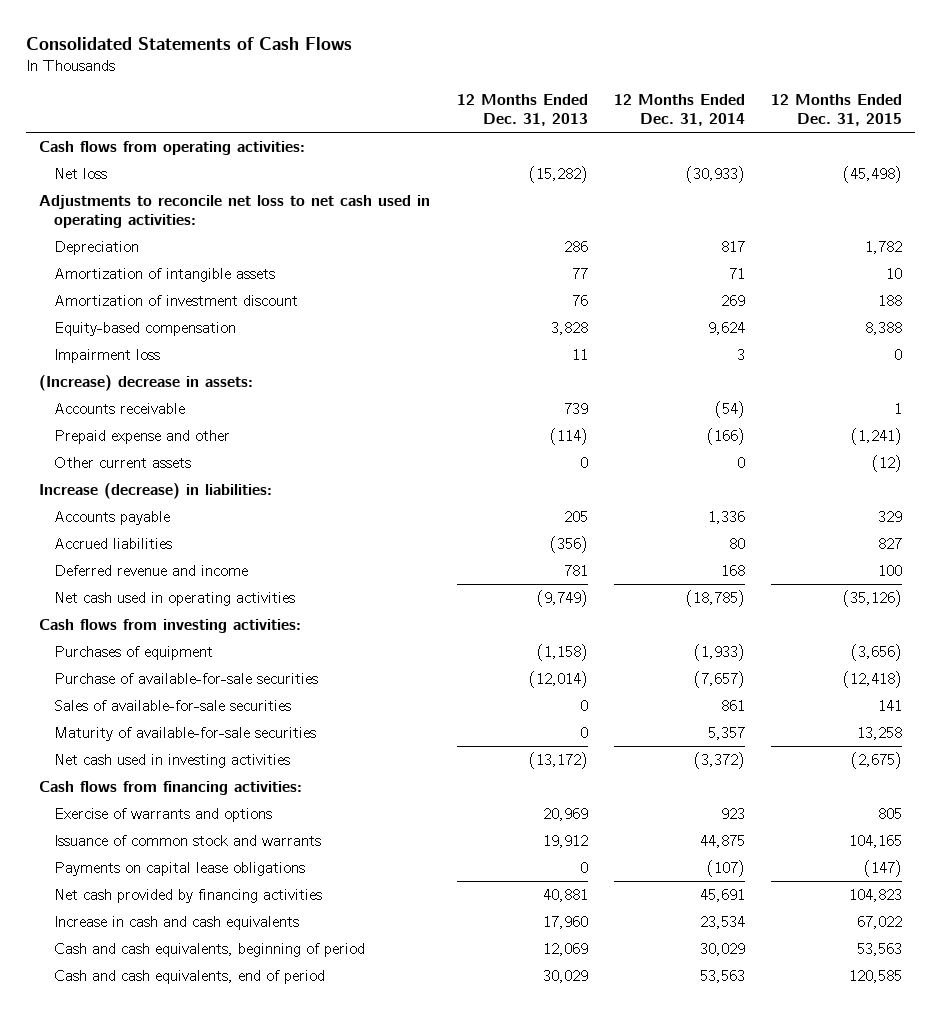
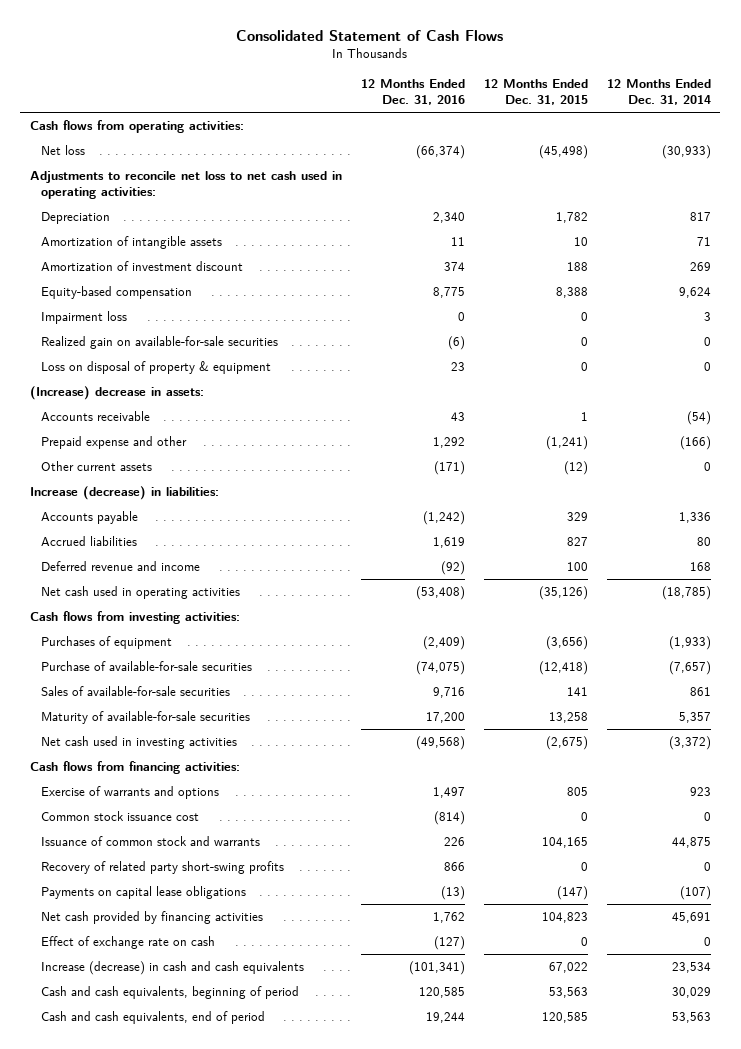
- Consolidated Statements of Cash Flows
+ Consolidated Statement of Cash Flows
- | 12 Months Ended Dec. 31, 2013 | 12 Months Ended Dec. 31, 2014 | 12 Months Ended Dec. 31, 2015
+ | 12 Months Ended Dec. 31, 2016 | 12 Months Ended Dec. 31, 2015 | 12 Months Ended Dec. 31, 2014
+ Realized gain on available-for-sale securities | (6) | 0 | 0
+ Loss on disposal of property & equipment | 23 | 0 | 0
+ Common stock issuance cost | (814) | 0 | 0
+ Recovery of related party short-swing profits | 866 | 0 | 0
- Increase in cash and cash equivalents | 17,960 | 23,534 | 67,022
+ Effect of exchange rate on cash | (127) | 0 | 0
+ Increase (decrease) in cash and cash equivalents | (101,341) | 67,022 | 23,534

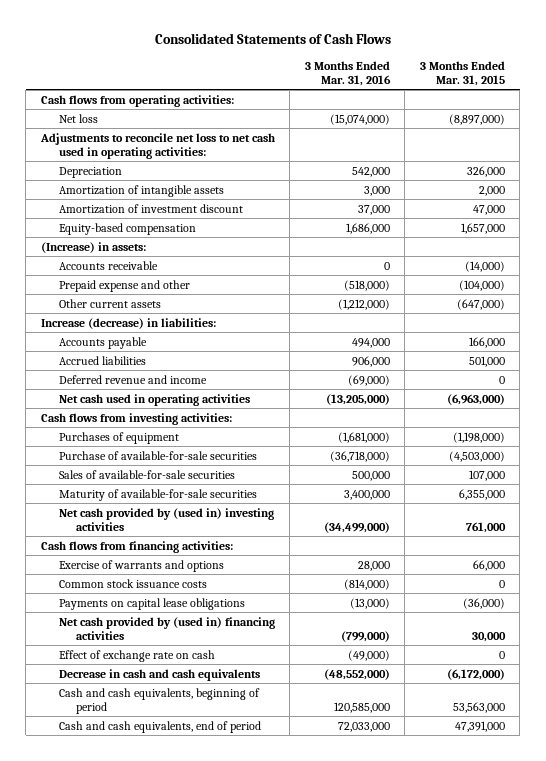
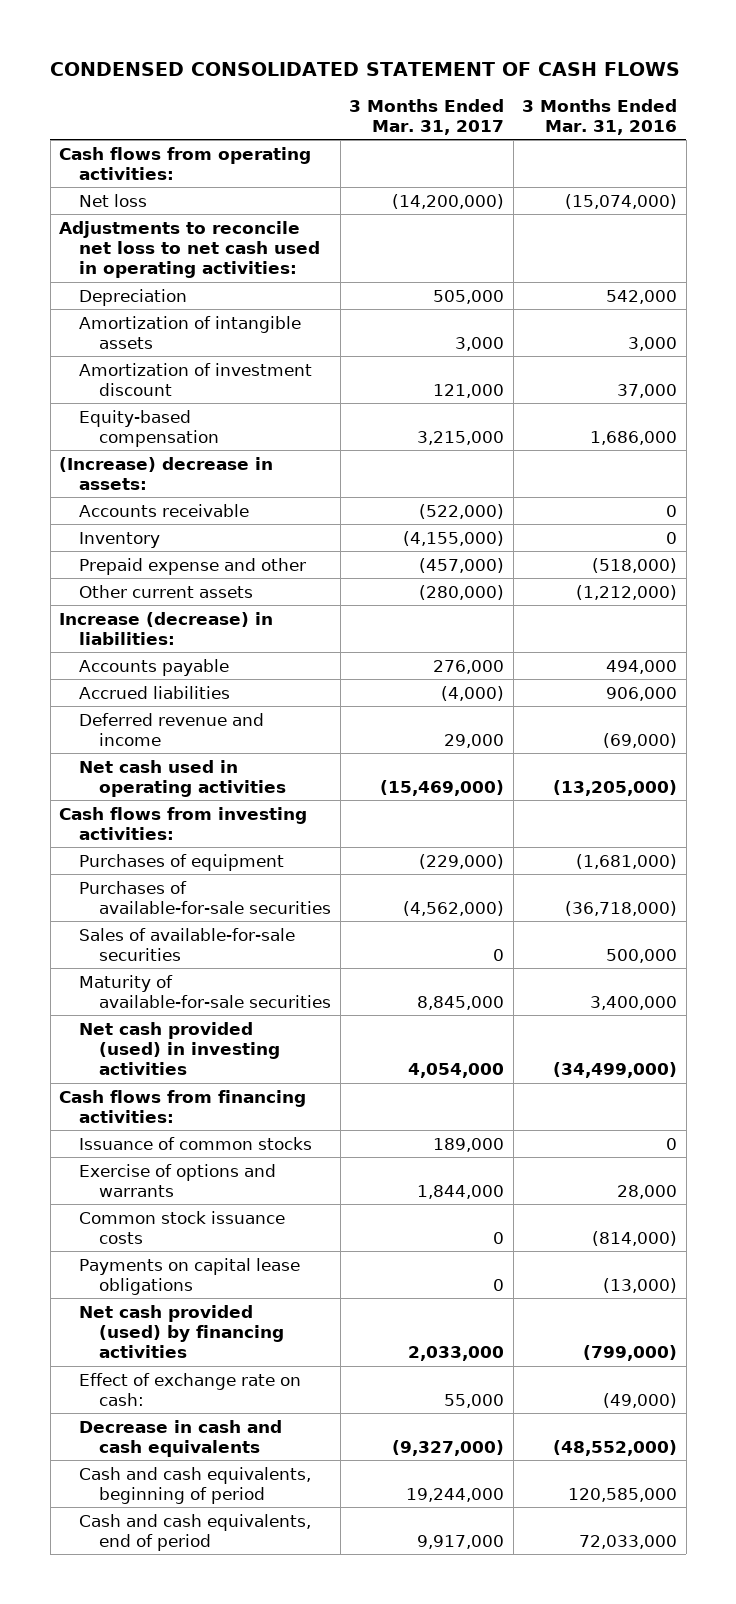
- Consolidated Statements of Cash Flows
+ CONDENSED CONSOLIDATED STATEMENT OF CASH FLOWS
- | 3 Months Ended Mar. 31, 2016 | 3 Months Ended Mar. 31, 2015
+ | 3 Months Ended Mar. 31, 2017 | 3 Months Ended Mar. 31, 2016
- (Increase) in assets:
+ (Increase) decrease in assets:
+ Inventory | (4,155,000) | 0
- Purchase of available-for-sale securities | (36,718,000) | (4,503,000)
+ Purchases of available-for-sale securities | (4,562,000) | (36,718,000)
- Net cash provided by (used in) investing activities | (34,499,000) | 761,000
+ Net cash provided (used) in investing activities | 4,054,000 | (34,499,000)
- Exercise of warrants and options | 28,000 | 66,000
+ Issuance of common stocks | 189,000 | 0
+ Exercise of options and warrants | 1,844,000 | 28,000
- Net cash provided by (used in) financing activities | (799,000) | 30,000
- Effect of exchange rate on cash | (49,000) | 0
+ Net cash provided (used) by financing activities | 2,033,000 | (799,000)
+ Effect of exchange rate on cash: | 55,000 | (49,000)

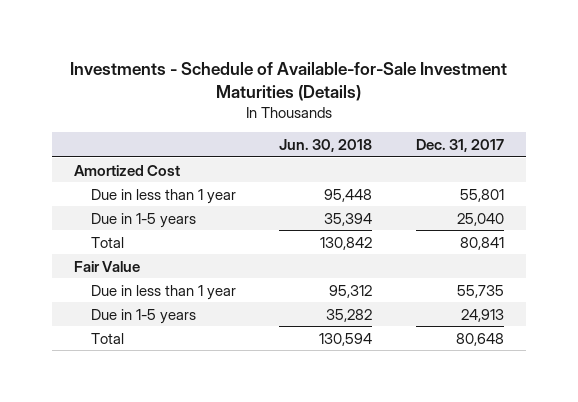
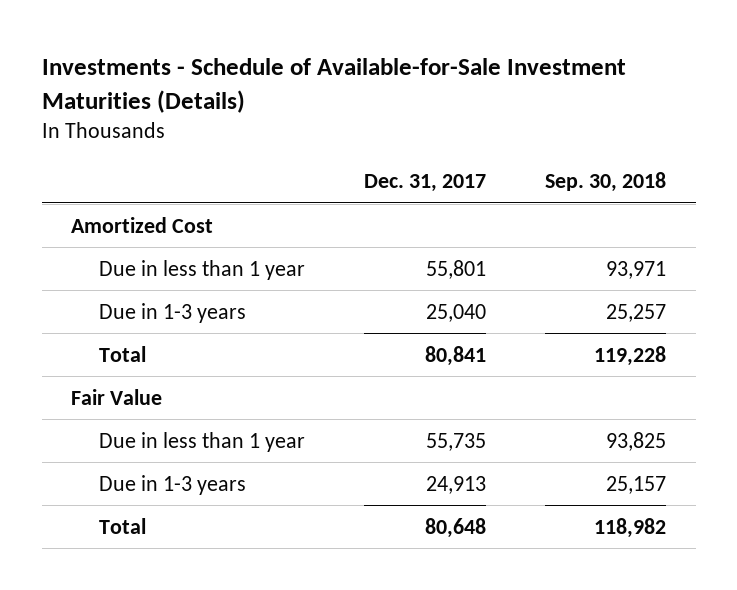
- | Jun. 30, 2018 | Dec. 31, 2017
+ | Dec. 31, 2017 | Sep. 30, 2018
- Due in 1-5 years | 35,394 | 25,040
+ Due in 1-3 years | 25,040 | 25,257
- Due in 1-5 years | 35,282 | 24,913
+ Due in 1-3 years | 24,913 | 25,157

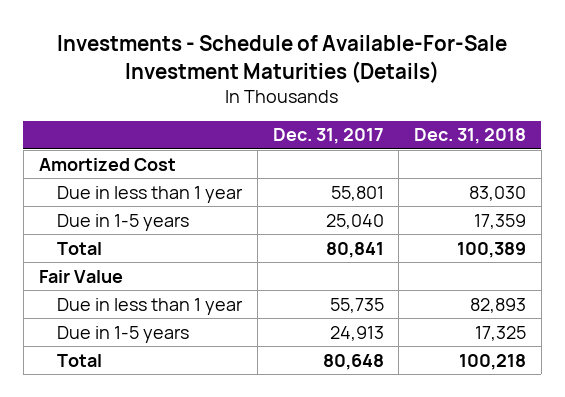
- Investments - Schedule of Available-for-Sale Investment Maturities (Details)
+ Investments - Schedule of Available-For-Sale Investment Maturities (Details)
- | Dec. 31, 2017 | Sep. 30, 2018
+ | Dec. 31, 2017 | Dec. 31, 2018
- Due in 1-3 years | 25,040 | 25,257
+ Due in 1-5 years | 25,040 | 17,359
- Due in 1-3 years | 24,913 | 25,157
+ Due in 1-5 years | 24,913 | 17,325

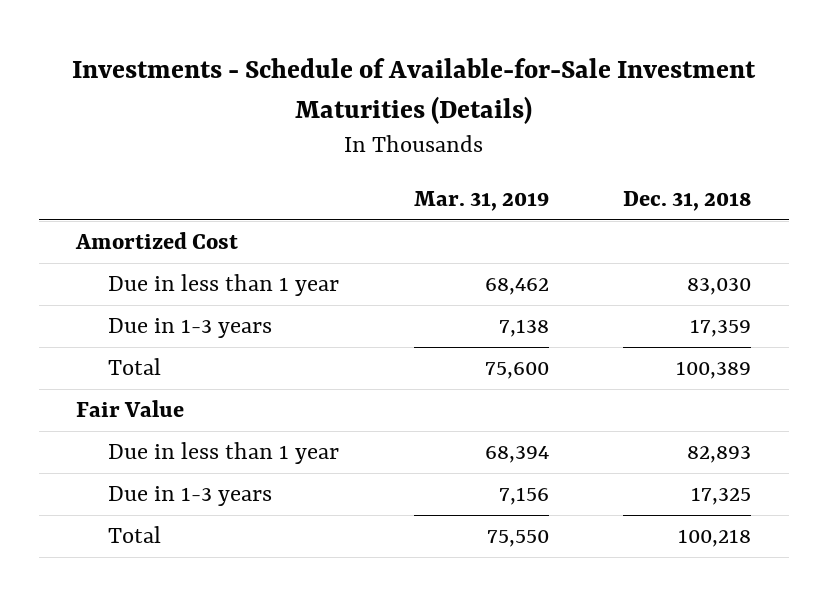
- Investments - Schedule of Available-For-Sale Investment Maturities (Details)
+ Investments - Schedule of Available-for-Sale Investment Maturities (Details)
- | Dec. 31, 2017 | Dec. 31, 2018
+ | Mar. 31, 2019 | Dec. 31, 2018
- Due in 1-5 years | 25,040 | 17,359
+ Due in 1-3 years | 7,138 | 17,359
- Due in 1-5 years | 24,913 | 17,325
+ Due in 1-3 years | 7,156 | 17,325

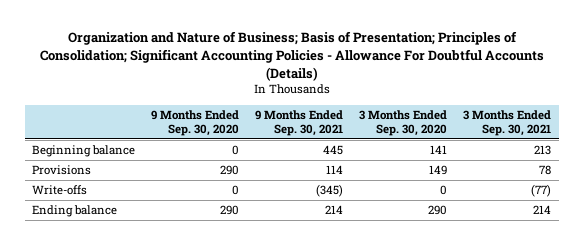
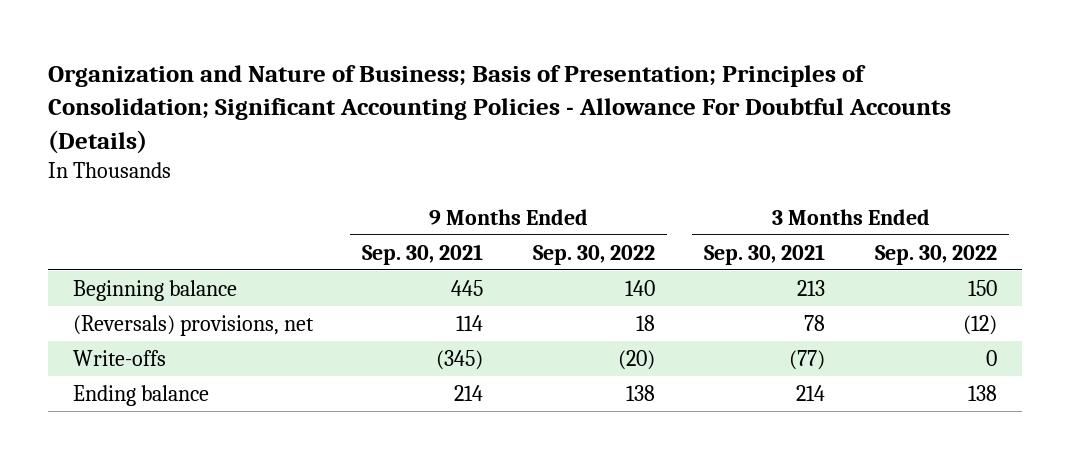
- | 9 Months Ended Sep. 30, 2020 | 9 Months Ended Sep. 30, 2021 | 3 Months Ended Sep. 30, 2020 | 3 Months Ended Sep. 30, 2021
+ | 9 Months Ended Sep. 30, 2021 | 9 Months Ended Sep. 30, 2022 | 3 Months Ended Sep. 30, 2021 | 3 Months Ended Sep. 30, 2022
- Provisions | 290 | 114 | 149 | 78
+ (Reversals) provisions, net | 114 | 18 | 78 | (12)

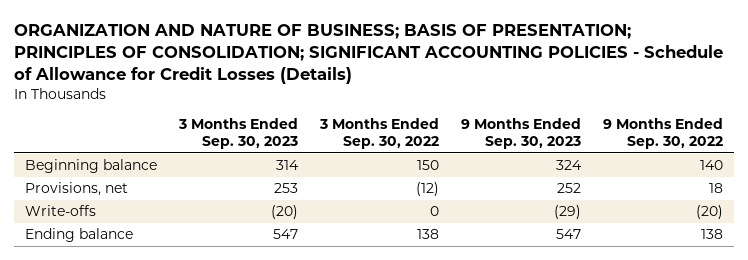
- Organization and Nature of Business; Basis of Presentation; Principles of Consolidation; Significant Accounting Policies - Allowance For Doubtful Accounts (Details)
+ ORGANIZATION AND NATURE OF BUSINESS; BASIS OF PRESENTATION; PRINCIPLES OF CONSOLIDATION; SIGNIFICANT ACCOUNTING POLICIES - Schedule of Allowance for Credit Losses (Details)
- | 9 Months Ended Sep. 30, 2021 | 9 Months Ended Sep. 30, 2022 | 3 Months Ended Sep. 30, 2021 | 3 Months Ended Sep. 30, 2022
+ | 3 Months Ended Sep. 30, 2023 | 3 Months Ended Sep. 30, 2022 | 9 Months Ended Sep. 30, 2023 | 9 Months Ended Sep. 30, 2022
- (Reversals) provisions, net | 114 | 18 | 78 | (12)
+ Provisions, net | 253 | (12) | 252 | 18

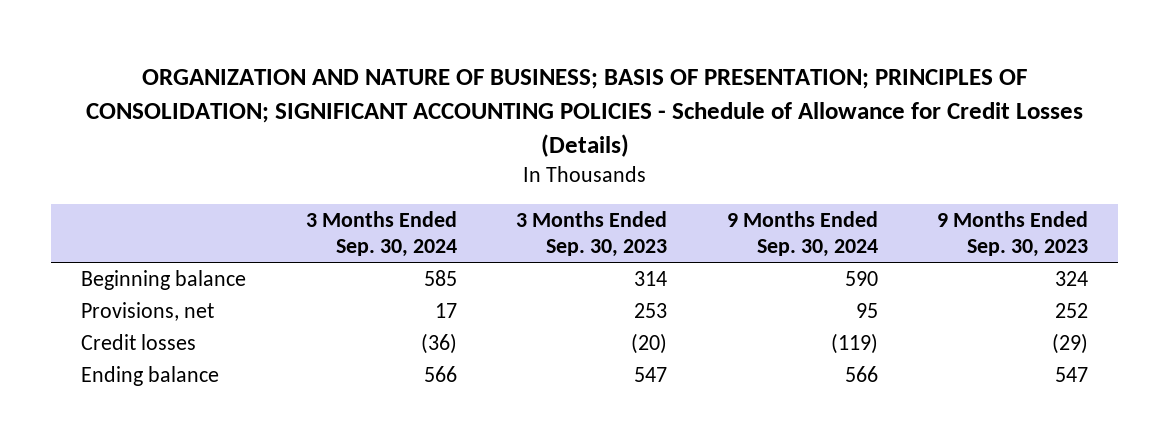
- | 3 Months Ended Sep. 30, 2023 | 3 Months Ended Sep. 30, 2022 | 9 Months Ended Sep. 30, 2023 | 9 Months Ended Sep. 30, 2022
+ | 3 Months Ended Sep. 30, 2024 | 3 Months Ended Sep. 30, 2023 | 9 Months Ended Sep. 30, 2024 | 9 Months Ended Sep. 30, 2023
- Write-offs | (20) | 0 | (29) | (20)
+ Credit losses | (36) | (20) | (119) | (29)

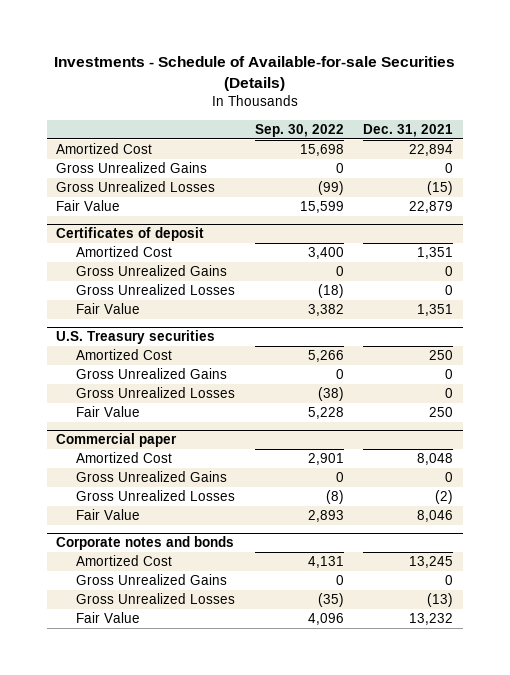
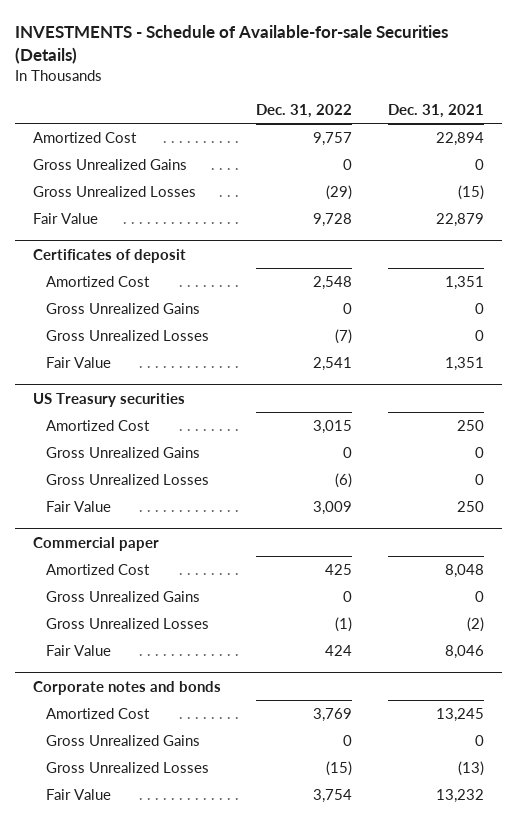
- Investments - Schedule of Available-for-sale Securities (Details)
+ INVESTMENTS - Schedule of Available-for-sale Securities (Details)
- | Sep. 30, 2022 | Dec. 31, 2021
+ | Dec. 31, 2022 | Dec. 31, 2021
- U.S. Treasury securities
+ US Treasury securities

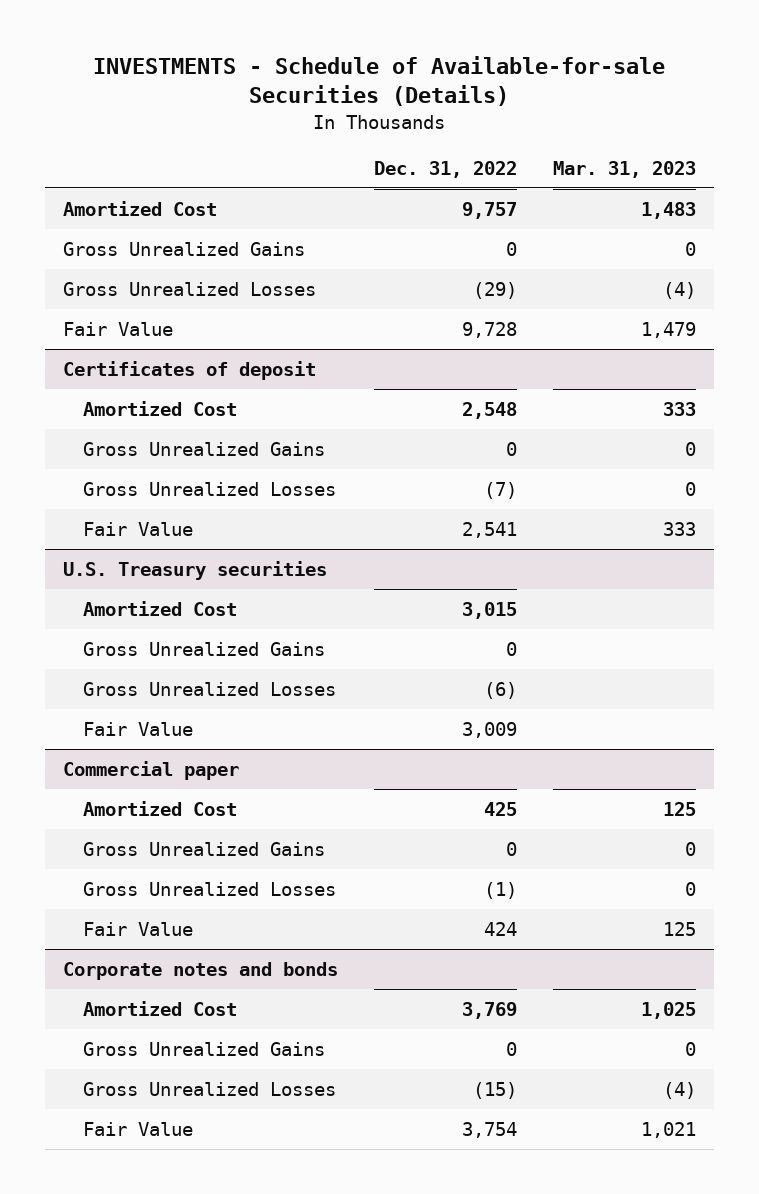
- | Dec. 31, 2022 | Dec. 31, 2021
+ | Dec. 31, 2022 | Mar. 31, 2023
- US Treasury securities
+ U.S. Treasury securities

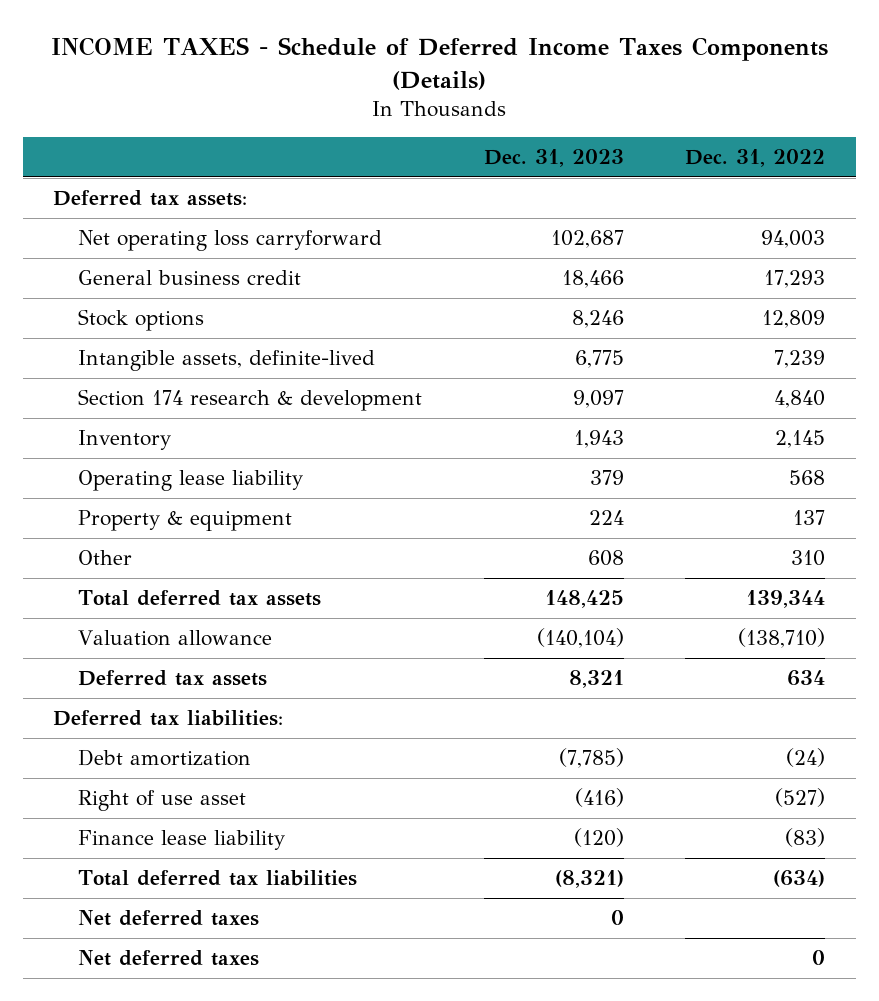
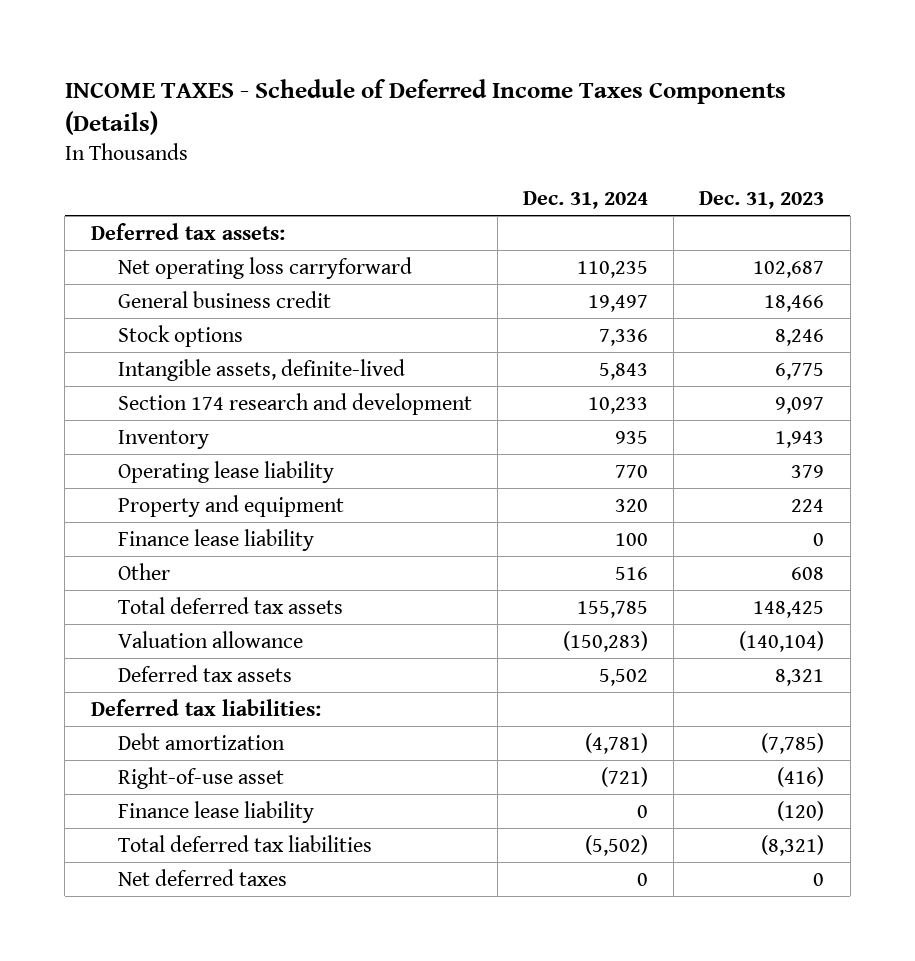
- | Dec. 31, 2023 | Dec. 31, 2022
+ | Dec. 31, 2024 | Dec. 31, 2023
- Section 174 research & development | 9,097 | 4,840
+ Section 174 research and development | 10,233 | 9,097
- Property & equipment | 224 | 137
+ Property and equipment | 320 | 224
+ Finance lease liability | 100 | 0
- Right of use asset | (416) | (527)
+ Right-of-use asset | (721) | (416)
- Net deferred taxes | | 0

